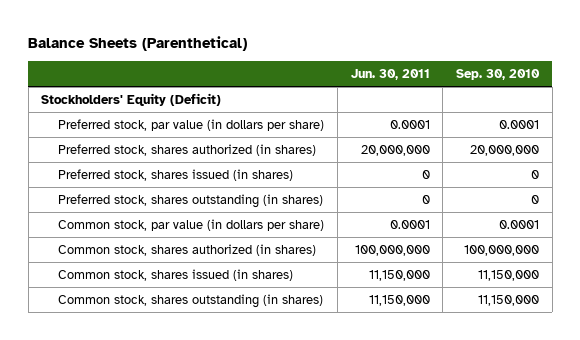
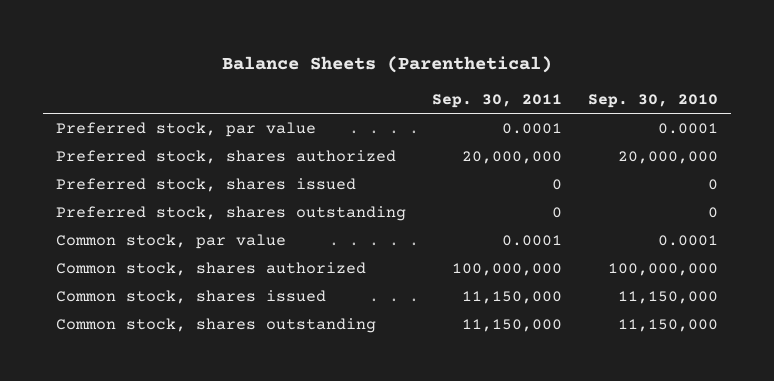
- | Jun. 30, 2011 | Sep. 30, 2010
+ | Sep. 30, 2011 | Sep. 30, 2010
- Stockholders' Equity (Deficit)
- Preferred stock, par value (in dollars per share) | 0.0001 | 0.0001
- Preferred stock, shares authorized (in shares) | 20,000,000 | 20,000,000
- Preferred stock, shares issued (in shares) | 0 | 0
- Preferred stock, shares outstanding (in shares) | 0 | 0
- Common stock, par value (in dollars per share) | 0.0001 | 0.0001
- Common stock, shares authorized (in shares) | 100,000,000 | 100,000,000
- Common stock, shares issued (in shares) | 11,150,000 | 11,150,000
- Common stock, shares outstanding (in shares) | 11,150,000 | 11,150,000
+ Preferred stock, par value | 0.0001 | 0.0001
+ Preferred stock, shares authorized | 20,000,000 | 20,000,000
+ Preferred stock, shares issued | 0 | 0
+ Preferred stock, shares outstanding | 0 | 0
+ Common stock, par value | 0.0001 | 0.0001
+ Common stock, shares authorized | 100,000,000 | 100,000,000
+ Common stock, shares issued | 11,150,000 | 11,150,000
+ Common stock, shares outstanding | 11,150,000 | 11,150,000

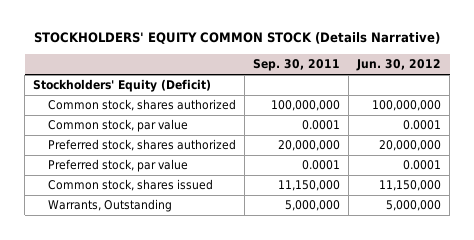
- Balance Sheets (Parenthetical)
+ STOCKHOLDERS' EQUITY COMMON STOCK (Details Narrative)
- | Sep. 30, 2011 | Sep. 30, 2010
+ | Sep. 30, 2011 | Jun. 30, 2012
- Preferred stock, shares issued | 0 | 0
- Preferred stock, shares outstanding | 0 | 0
+ Stockholders' Equity (Deficit)
moved down: Common stock, par value | 0.0001 | 0.0001
moved down: Preferred stock, shares authorized | 20,000,000 | 20,000,000
moved down: Preferred stock, par value | 0.0001 | 0.0001
- Common stock, shares outstanding | 11,150,000 | 11,150,000
+ Warrants, Outstanding | 5,000,000 | 5,000,000

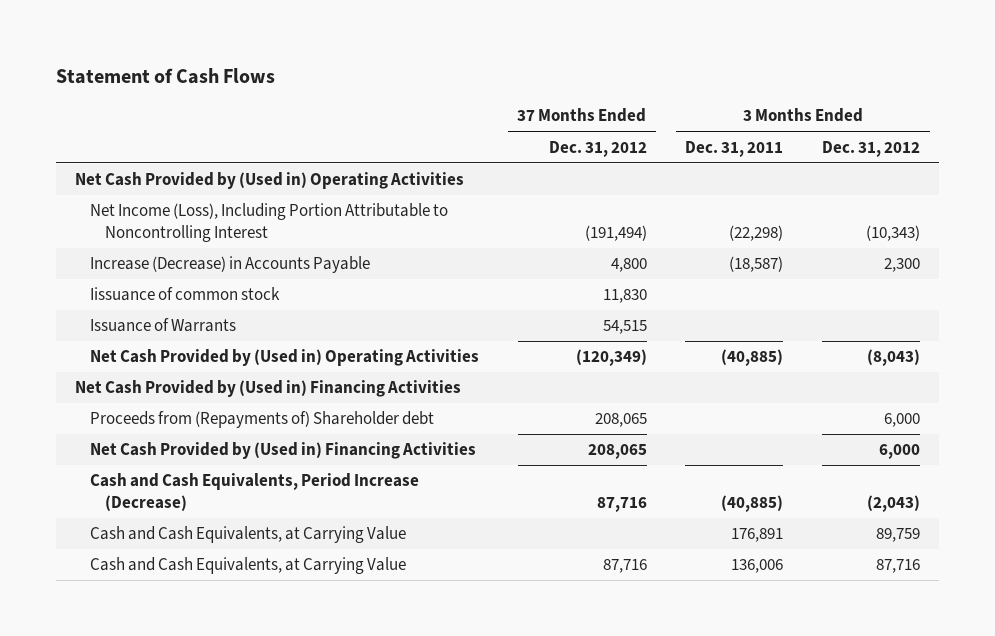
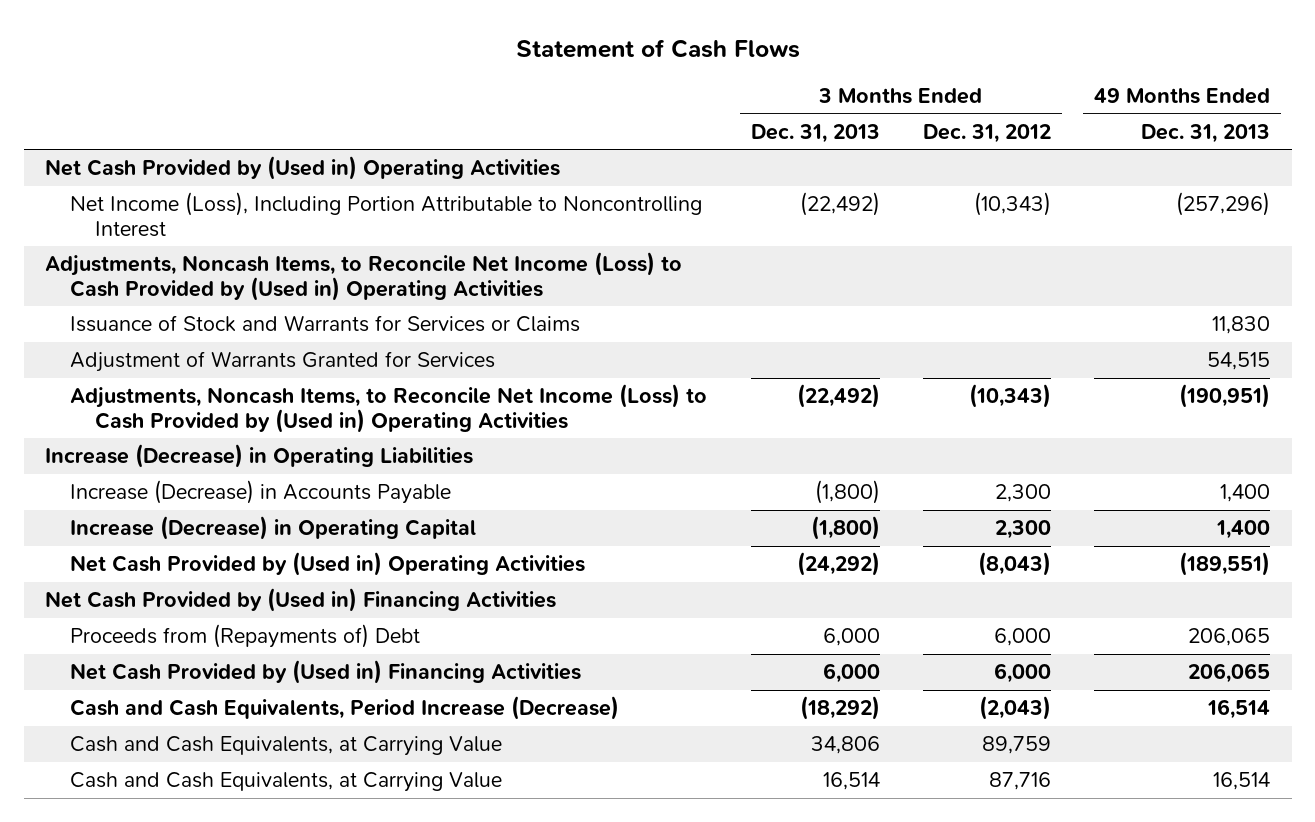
- | 37 Months Ended Dec. 31, 2012 | 3 Months Ended Dec. 31, 2011 | 3 Months Ended Dec. 31, 2012
+ | 3 Months Ended Dec. 31, 2013 | 3 Months Ended Dec. 31, 2012 | 49 Months Ended Dec. 31, 2013
+ Adjustments, Noncash Items, to Reconcile Net Income (Loss) to Cash Provided by (Used in) Operating Activities
+ Issuance of Stock and Warrants for Services or Claims | | | 11,830
+ Adjustment of Warrants Granted for Services | | | 54,515
+ Adjustments, Noncash Items, to Reconcile Net Income (Loss) to Cash Provided by (Used in) Operating Activities | (22,492) | (10,343) | (190,951)
+ Increase (Decrease) in Operating Liabilities
- Iissuance of common stock | 11,830 | |
- Issuance of Warrants | 54,515 | |
+ Increase (Decrease) in Operating Capital | (1,800) | 2,300 | 1,400
- Proceeds from (Repayments of) Shareholder debt | 208,065 | | 6,000
+ Proceeds from (Repayments of) Debt | 6,000 | 6,000 | 206,065

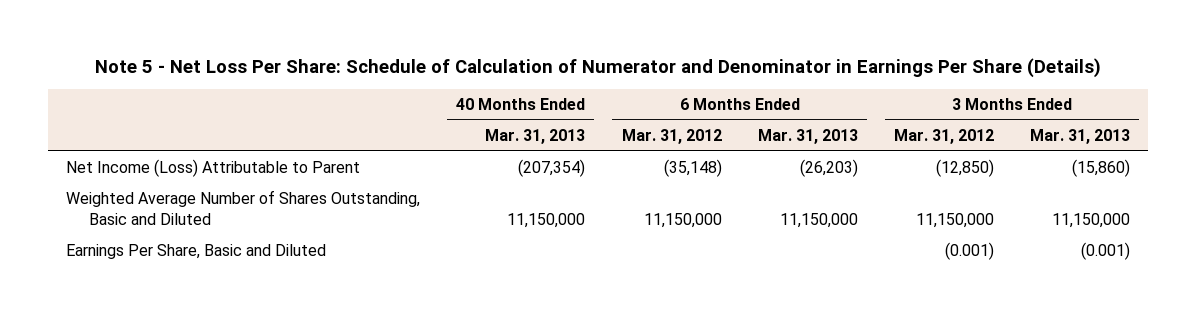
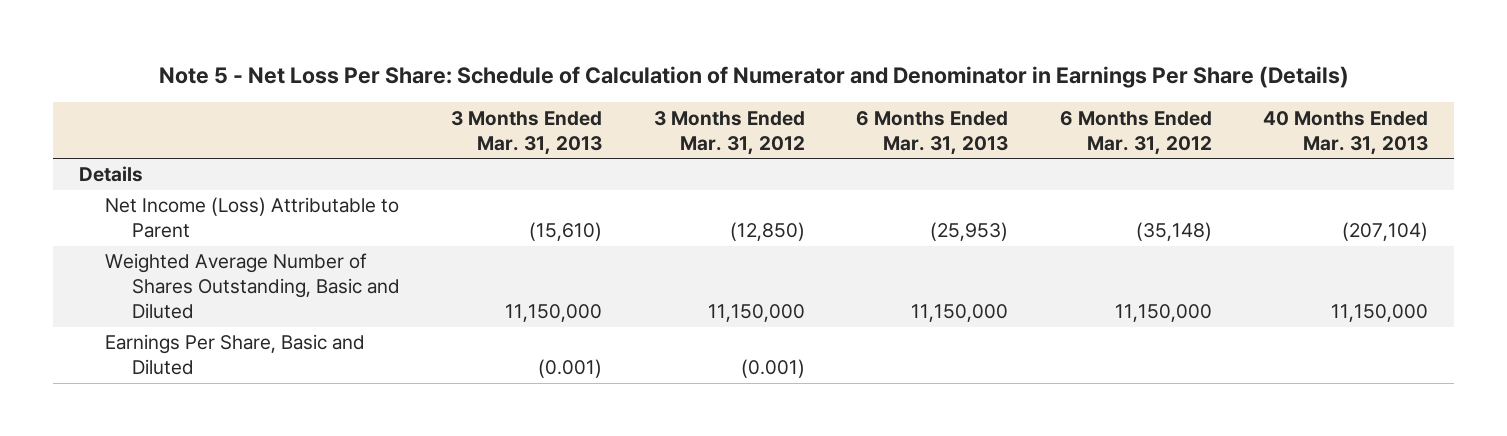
- | 40 Months Ended Mar. 31, 2013 | 6 Months Ended Mar. 31, 2012 | 6 Months Ended Mar. 31, 2013 | 3 Months Ended Mar. 31, 2012 | 3 Months Ended Mar. 31, 2013
+ | 3 Months Ended Mar. 31, 2013 | 3 Months Ended Mar. 31, 2012 | 6 Months Ended Mar. 31, 2013 | 6 Months Ended Mar. 31, 2012 | 40 Months Ended Mar. 31, 2013
- Net Income (Loss) Attributable to Parent | (207,354) | (35,148) | (26,203) | (12,850) | (15,860)
+ Details
+ Net Income (Loss) Attributable to Parent | (15,610) | (12,850) | (25,953) | (35,148) | (207,104)

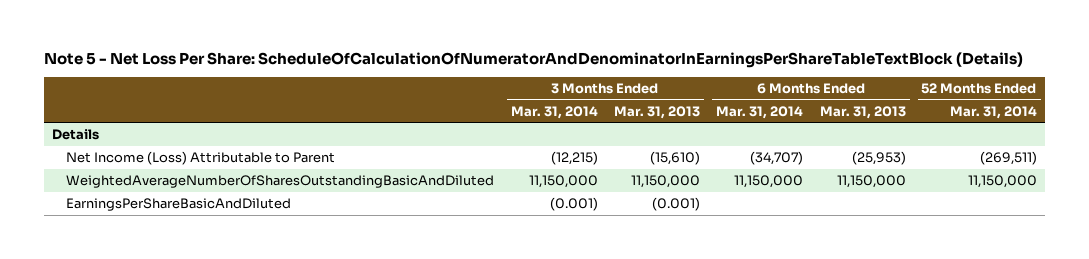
- Note 5 - Net Loss Per Share: Schedule of Calculation of Numerator and Denominator in Earnings Per Share (Details)
+ Note 5 - Net Loss Per Share: ScheduleOfCalculationOfNumeratorAndDenominatorInEarningsPerShareTableTextBlock (Details)
- | 3 Months Ended Mar. 31, 2013 | 3 Months Ended Mar. 31, 2012 | 6 Months Ended Mar. 31, 2013 | 6 Months Ended Mar. 31, 2012 | 40 Months Ended Mar. 31, 2013
+ | 3 Months Ended Mar. 31, 2014 | 3 Months Ended Mar. 31, 2013 | 6 Months Ended Mar. 31, 2014 | 6 Months Ended Mar. 31, 2013 | 52 Months Ended Mar. 31, 2014
- Weighted Average Number of Shares Outstanding, Basic and Diluted | 11,150,000 | 11,150,000 | 11,150,000 | 11,150,000 | 11,150,000
- Earnings Per Share, Basic and Diluted | (0.001) | (0.001) | | |
+ WeightedAverageNumberOfSharesOutstandingBasicAndDiluted | 11,150,000 | 11,150,000 | 11,150,000 | 11,150,000 | 11,150,000
+ EarningsPerShareBasicAndDiluted | (0.001) | (0.001) | | |

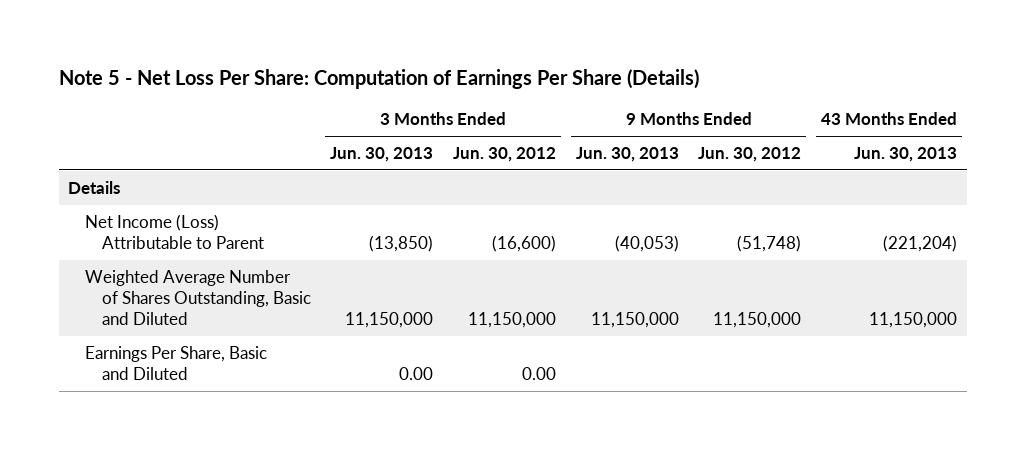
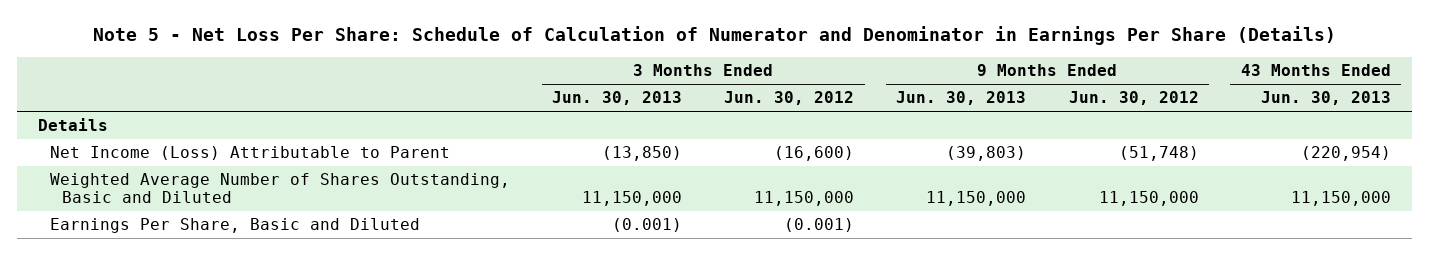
- Note 5 - Net Loss Per Share: Computation of Earnings Per Share (Details)
+ Note 5 - Net Loss Per Share: Schedule of Calculation of Numerator and Denominator in Earnings Per Share (Details)
- Net Income (Loss) Attributable to Parent | (13,850) | (16,600) | (40,053) | (51,748) | (221,204)
+ Net Income (Loss) Attributable to Parent | (13,850) | (16,600) | (39,803) | (51,748) | (220,954)
- Earnings Per Share, Basic and Diluted | 0.00 | 0.00 | | |
+ Earnings Per Share, Basic and Diluted | (0.001) | (0.001) | | |

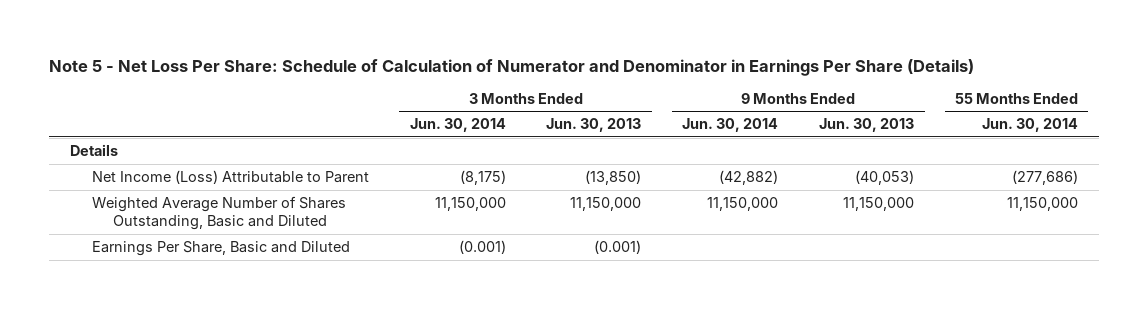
- | 3 Months Ended Jun. 30, 2013 | 3 Months Ended Jun. 30, 2012 | 9 Months Ended Jun. 30, 2013 | 9 Months Ended Jun. 30, 2012 | 43 Months Ended Jun. 30, 2013
+ | 3 Months Ended Jun. 30, 2014 | 3 Months Ended Jun. 30, 2013 | 9 Months Ended Jun. 30, 2014 | 9 Months Ended Jun. 30, 2013 | 55 Months Ended Jun. 30, 2014
- Net Income (Loss) Attributable to Parent | (13,850) | (16,600) | (39,803) | (51,748) | (220,954)
+ Net Income (Loss) Attributable to Parent | (8,175) | (13,850) | (42,882) | (40,053) | (277,686)

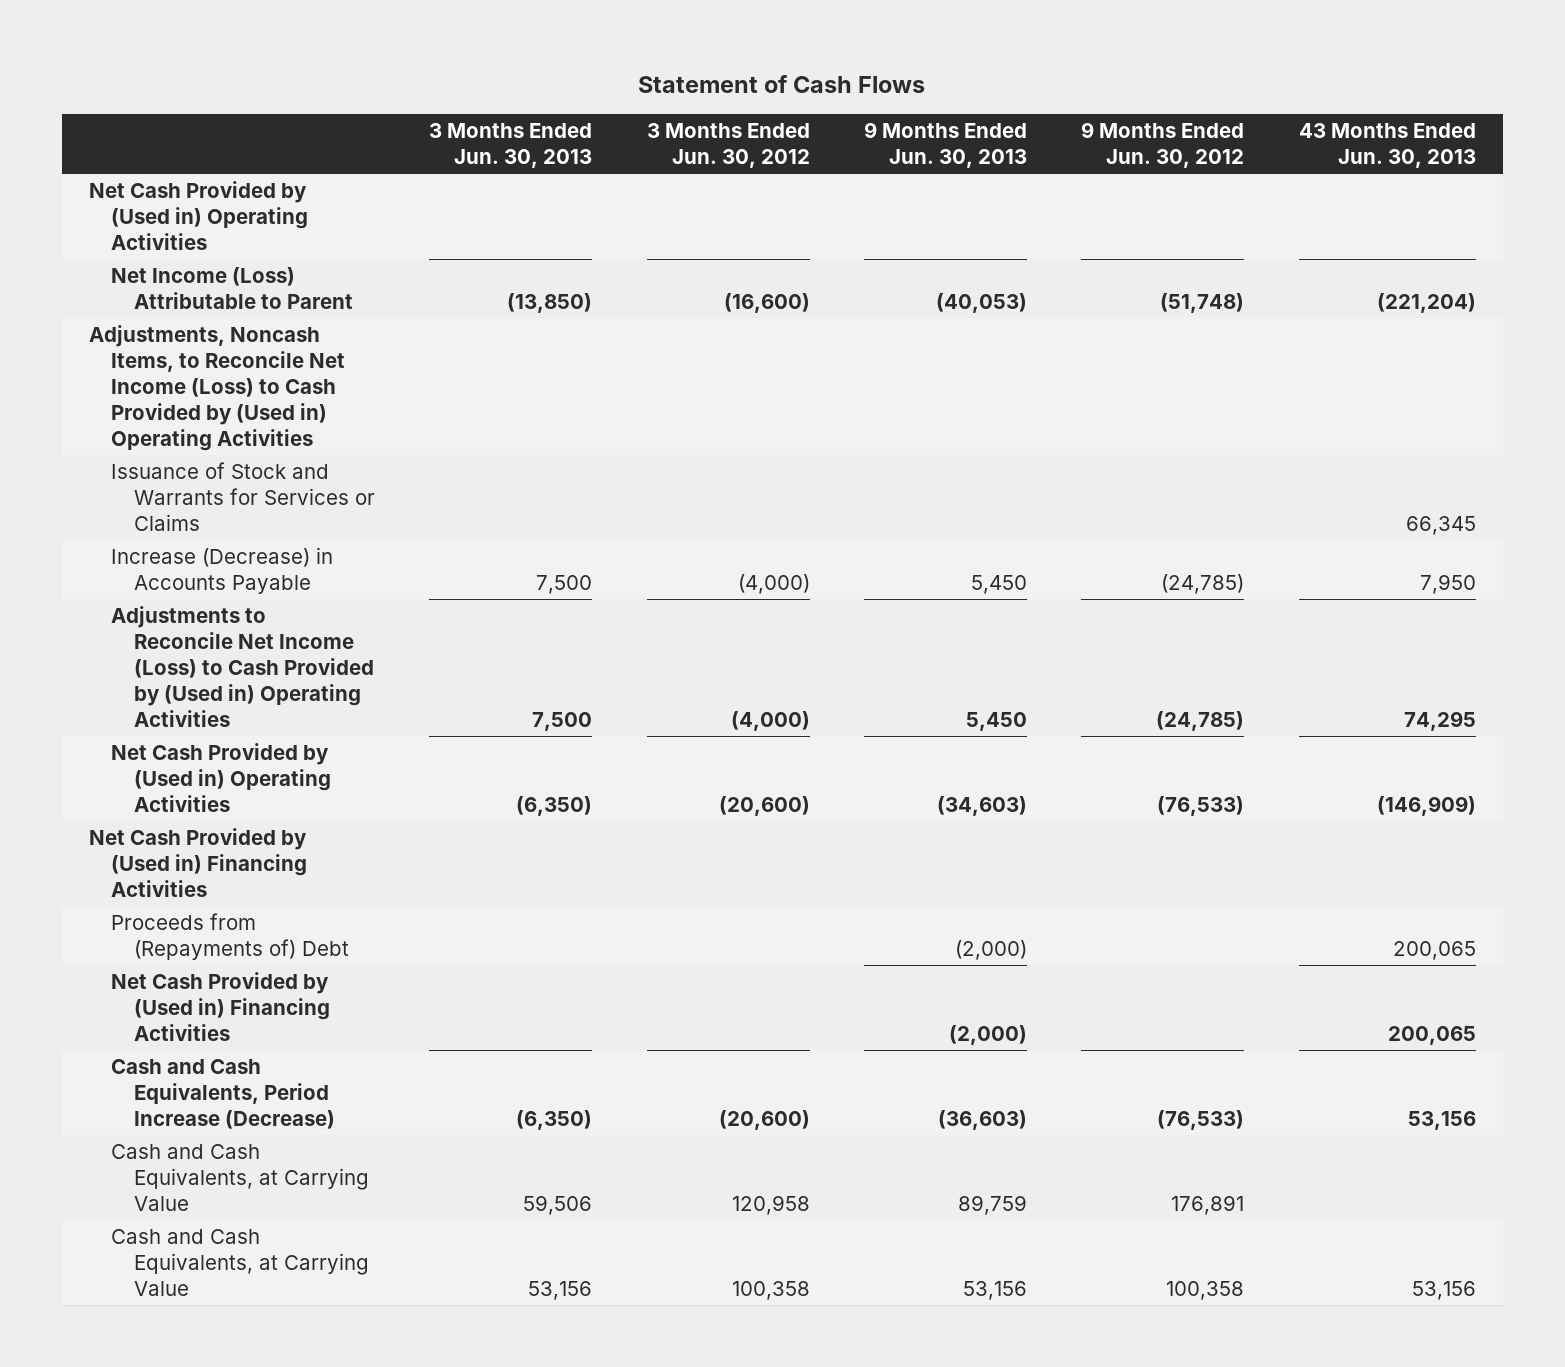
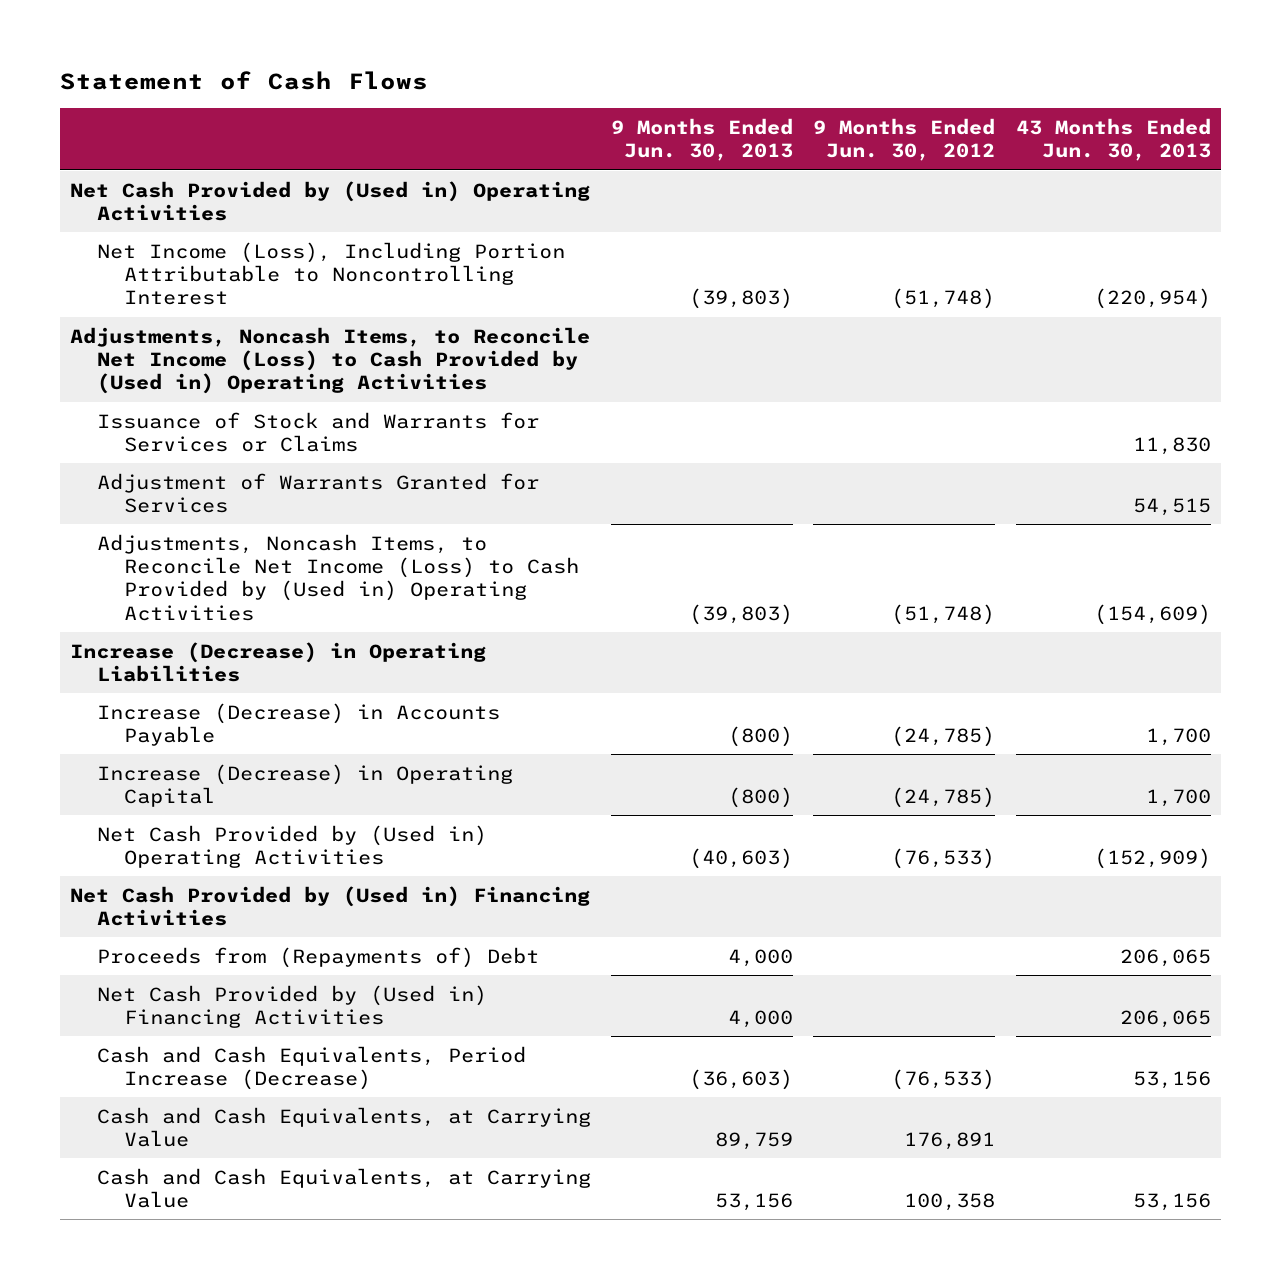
- | 3 Months Ended Jun. 30, 2013 | 3 Months Ended Jun. 30, 2012 | 9 Months Ended Jun. 30, 2013 | 9 Months Ended Jun. 30, 2012 | 43 Months Ended Jun. 30, 2013
+ | 9 Months Ended Jun. 30, 2013 | 9 Months Ended Jun. 30, 2012 | 43 Months Ended Jun. 30, 2013
- Net Income (Loss) Attributable to Parent | (13,850) | (16,600) | (40,053) | (51,748) | (221,204)
+ Net Income (Loss), Including Portion Attributable to Noncontrolling Interest | (39,803) | (51,748) | (220,954)
- Issuance of Stock and Warrants for Services or Claims | | | | | 66,345
- Increase (Decrease) in Accounts Payable | 7,500 | (4,000) | 5,450 | (24,785) | 7,950
- Adjustments to Reconcile Net Income (Loss) to Cash Provided by (Used in) Operating Activities | 7,500 | (4,000) | 5,450 | (24,785) | 74,295
- Net Cash Provided by (Used in) Operating Activities | (6,350) | (20,600) | (34,603) | (76,533) | (146,909)
+ Issuance of Stock and Warrants for Services or Claims | | | 11,830
+ Adjustment of Warrants Granted for Services | | | 54,515
+ Adjustments, Noncash Items, to Reconcile Net Income (Loss) to Cash Provided by (Used in) Operating Activities | (39,803) | (51,748) | (154,609)
+ Increase (Decrease) in Operating Liabilities
+ Increase (Decrease) in Accounts Payable | (800) | (24,785) | 1,700
+ Increase (Decrease) in Operating Capital | (800) | (24,785) | 1,700
+ Net Cash Provided by (Used in) Operating Activities | (40,603) | (76,533) | (152,909)
- Proceeds from (Repayments of) Debt | | | (2,000) | | 200,065
- Net Cash Provided by (Used in) Financing Activities | | | (2,000) | | 200,065
+ Proceeds from (Repayments of) Debt | 4,000 | | 206,065
+ Net Cash Provided by (Used in) Financing Activities | 4,000 | | 206,065

